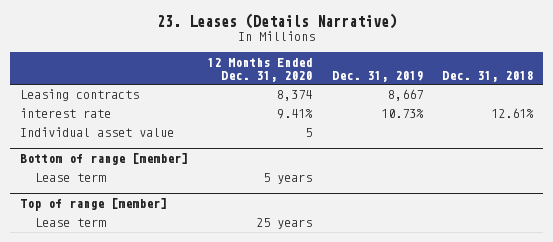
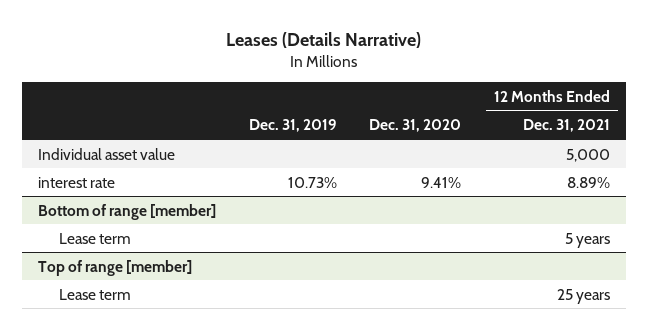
- 23. Leases (Details Narrative)
+ Leases (Details Narrative)
- | 12 Months Ended Dec. 31, 2020 | Dec. 31, 2019 | Dec. 31, 2018
+ | Dec. 31, 2019 | Dec. 31, 2020 | 12 Months Ended Dec. 31, 2021
- Leasing contracts | 8,374 | 8,667 |
moved down: interest rate | 10.73% | 9.41% | 8.89%

